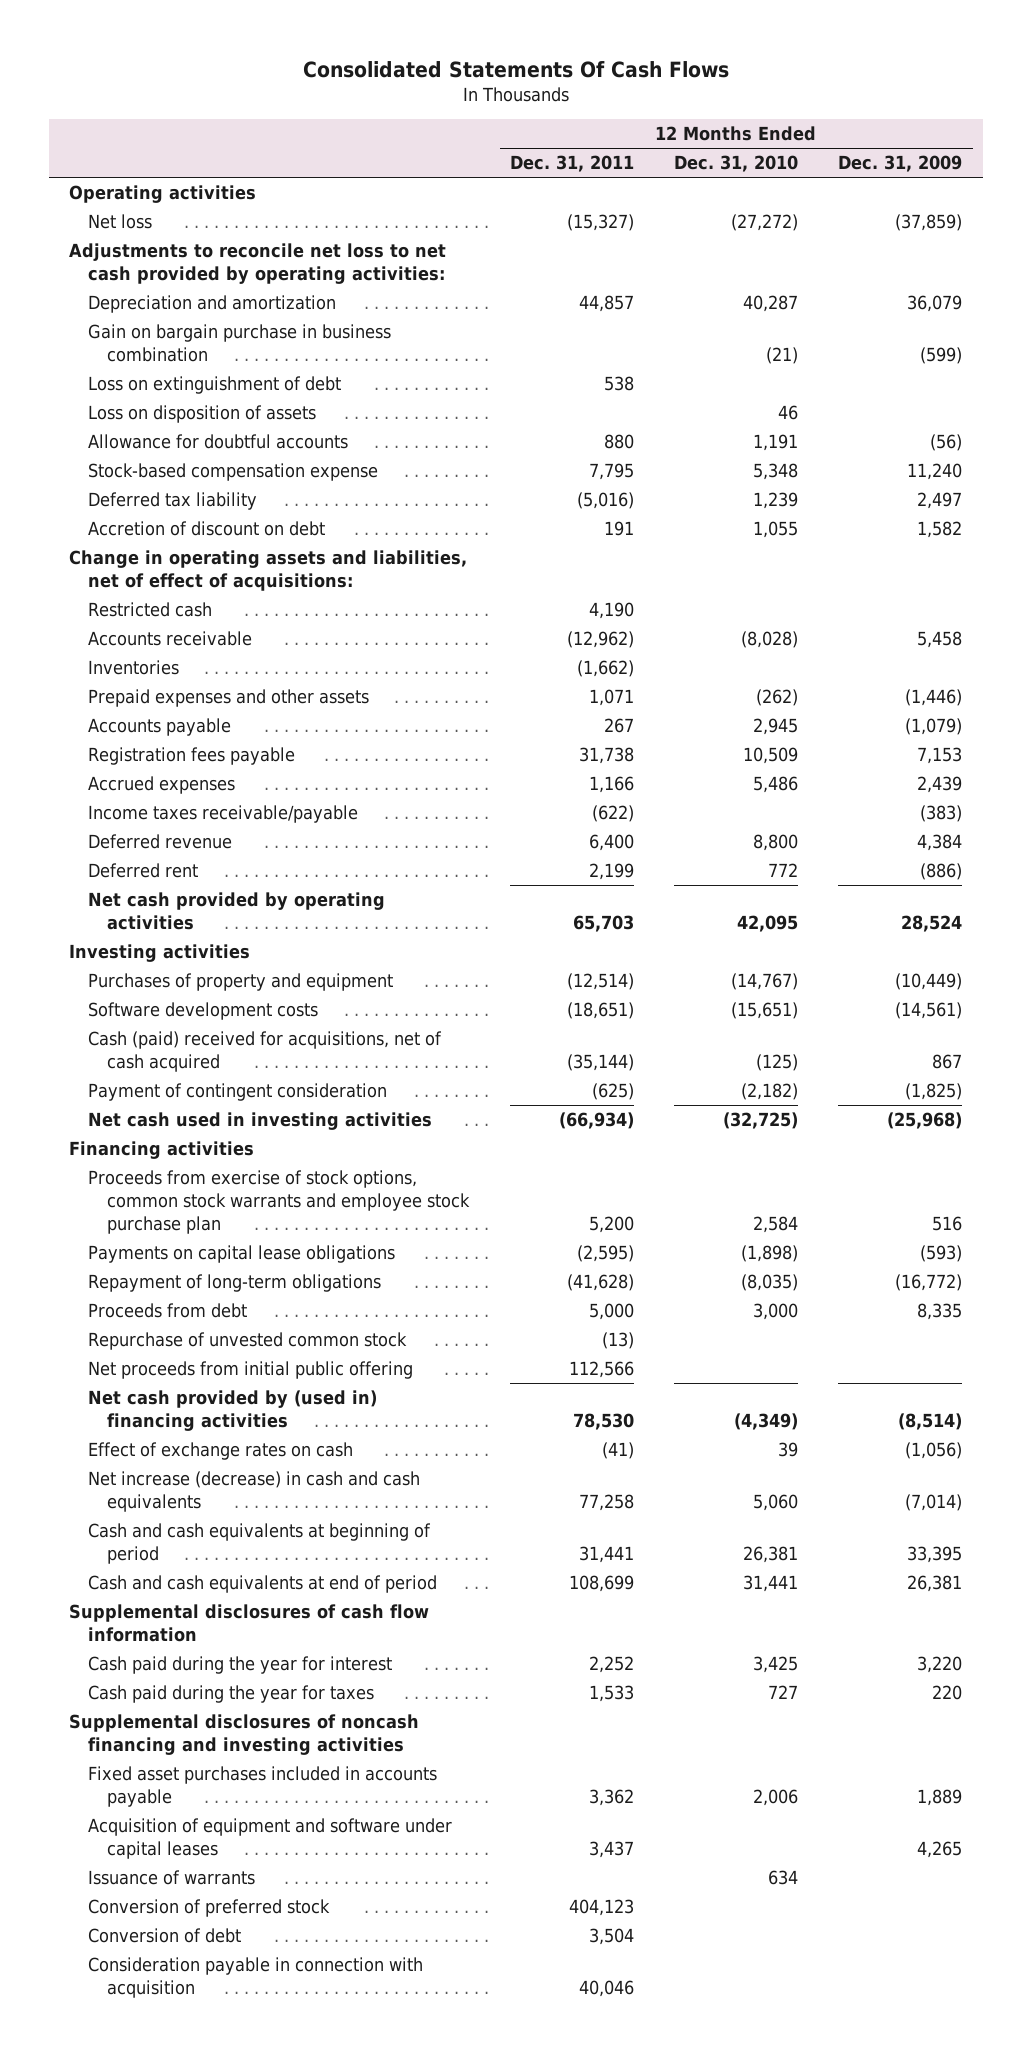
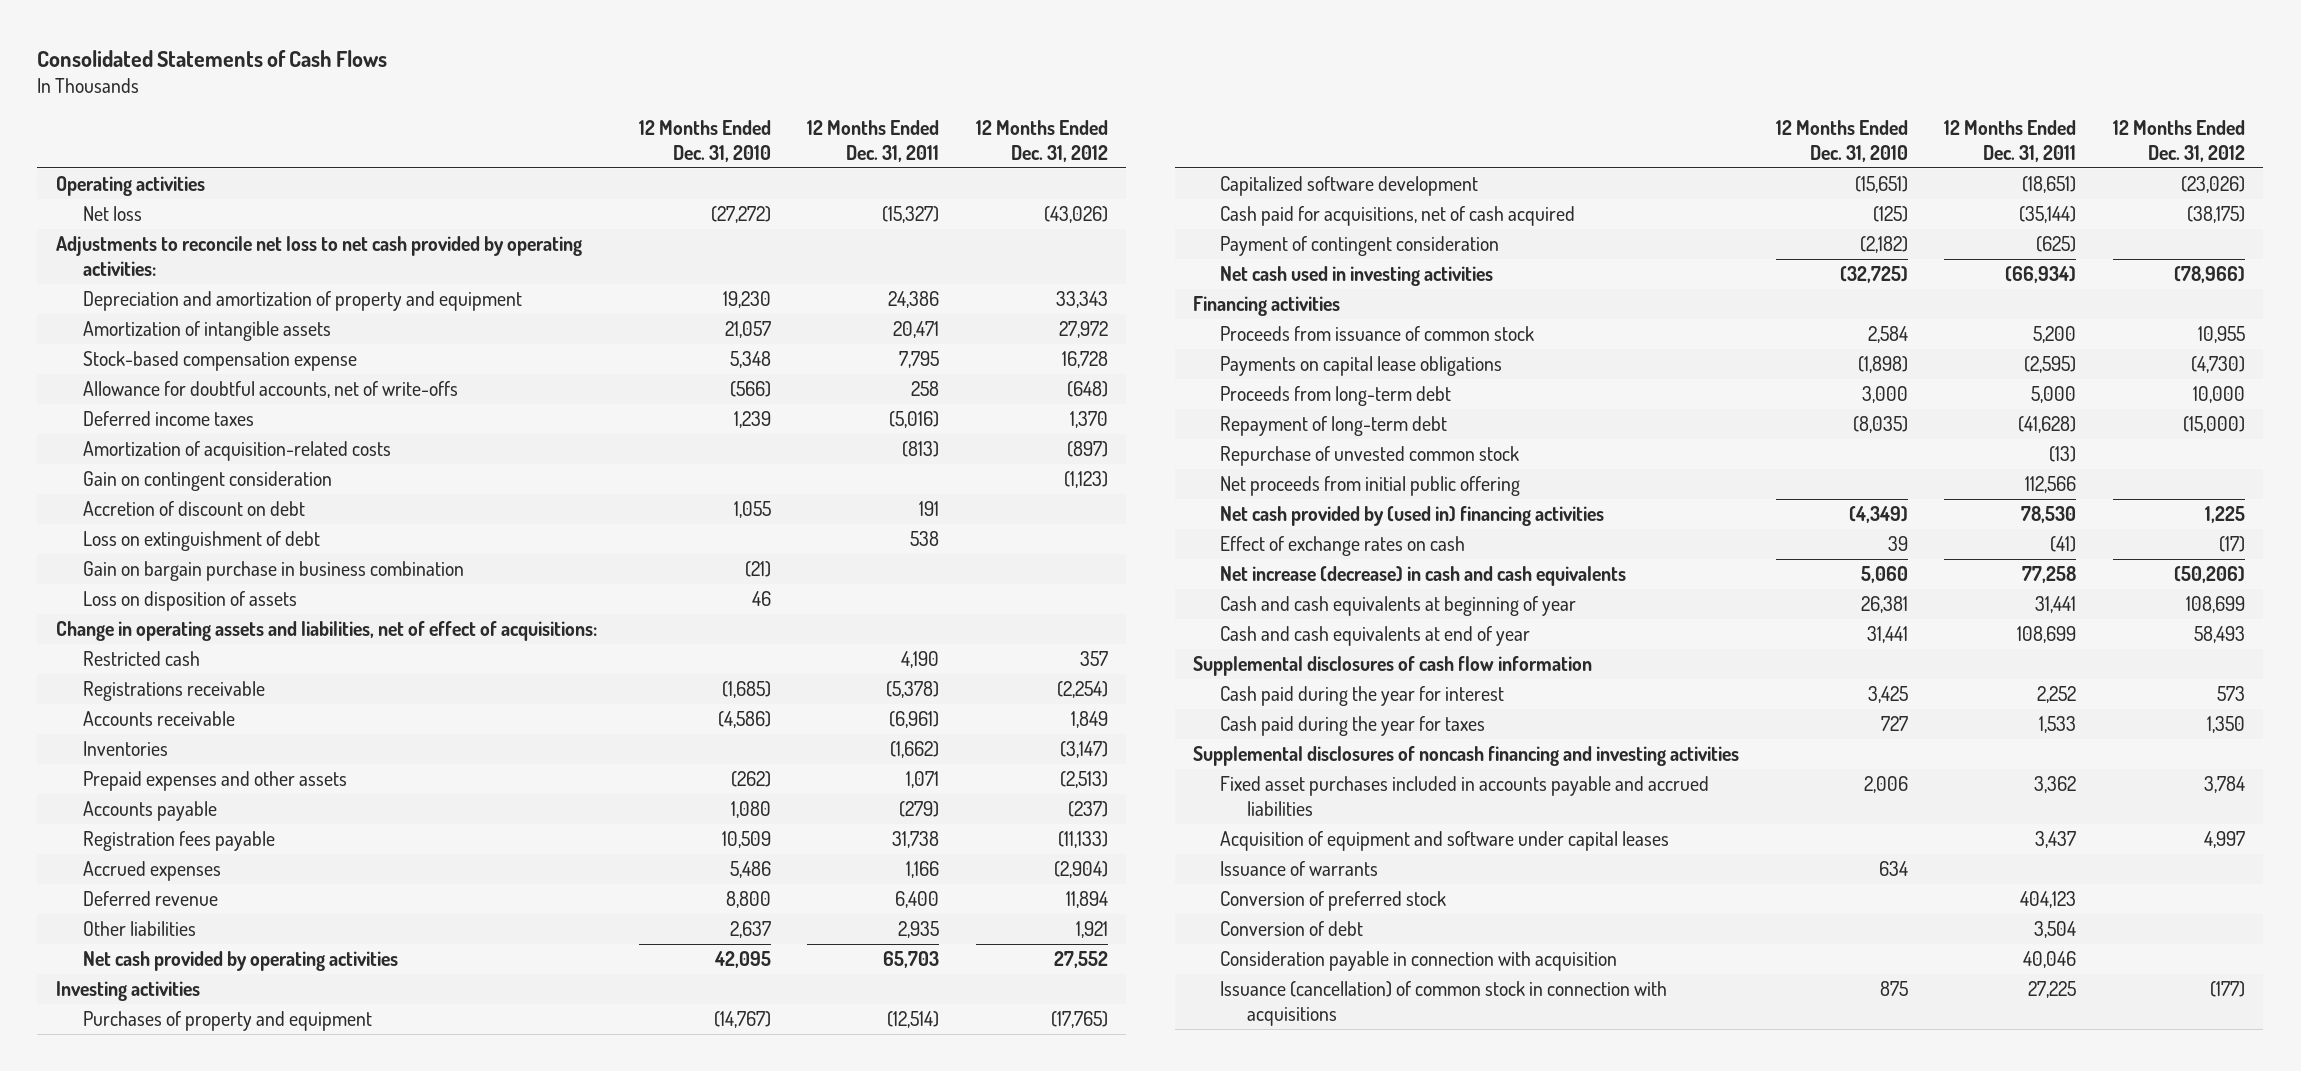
- Consolidated Statements Of Cash Flows
+ Consolidated Statements of Cash Flows
- | 12 Months Ended Dec. 31, 2011 | 12 Months Ended Dec. 31, 2010 | 12 Months Ended Dec. 31, 2009
+ | 12 Months Ended Dec. 31, 2010 | 12 Months Ended Dec. 31, 2011 | 12 Months Ended Dec. 31, 2012
- Depreciation and amortization | 44,857 | 40,287 | 36,079
- Allowance for doubtful accounts | 880 | 1,191 | (56)
+ Depreciation and amortization of property and equipment | 19,230 | 24,386 | 33,343
+ Amortization of intangible assets | 21,057 | 20,471 | 27,972
- Deferred tax liability | (5,016) | 1,239 | 2,497
+ Allowance for doubtful accounts, net of write-offs | (566) | 258 | (648)
+ Deferred income taxes | 1,239 | (5,016) | 1,370
+ Amortization of acquisition-related costs | | (813) | (897)
+ Gain on contingent consideration | | | (1,123)
moved down: Loss on extinguishment of debt | | 538 |
moved down: Gain on bargain purchase in business combination | (21) | |
moved down: Loss on disposition of assets | 46 | |
- Accounts receivable | (12,962) | (8,028) | 5,458
+ Registrations receivable | (1,685) | (5,378) | (2,254)
+ Accounts receivable | (4,586) | (6,961) | 1,849
- Accounts payable | 267 | 2,945 | (1,079)
+ Accounts payable | 1,080 | (279) | (237)
- Income taxes receivable/payable | (622) | | (383)
- Deferred rent | 2,199 | 772 | (886)
+ Other liabilities | 2,637 | 2,935 | 1,921
- Software development costs | (18,651) | (15,651) | (14,561)
- Cash (paid) received for acquisitions, net of cash acquired | (35,144) | (125) | 867
+ Capitalized software development | (15,651) | (18,651) | (23,026)
+ Cash paid for acquisitions, net of cash acquired | (125) | (35,144) | (38,175)
- Proceeds from exercise of stock options, common stock warrants and employee stock purchase plan | 5,200 | 2,584 | 516
+ Proceeds from issuance of common stock | 2,584 | 5,200 | 10,955
- Repayment of long-term obligations | (41,628) | (8,035) | (16,772)
- Proceeds from debt | 5,000 | 3,000 | 8,335
+ Proceeds from long-term debt | 3,000 | 5,000 | 10,000
+ Repayment of long-term debt | (8,035) | (41,628) | (15,000)
- Cash and cash equivalents at beginning of period | 31,441 | 26,381 | 33,395
- Cash and cash equivalents at end of period | 108,699 | 31,441 | 26,381
+ Cash and cash equivalents at beginning of year | 26,381 | 31,441 | 108,699
+ Cash and cash equivalents at end of year | 31,441 | 108,699 | 58,493
- Fixed asset purchases included in accounts payable | 3,362 | 2,006 | 1,889
+ Fixed asset purchases included in accounts payable and accrued liabilities | 2,006 | 3,362 | 3,784
+ Issuance (cancellation) of common stock in connection with acquisitions | 875 | 27,225 | (177)

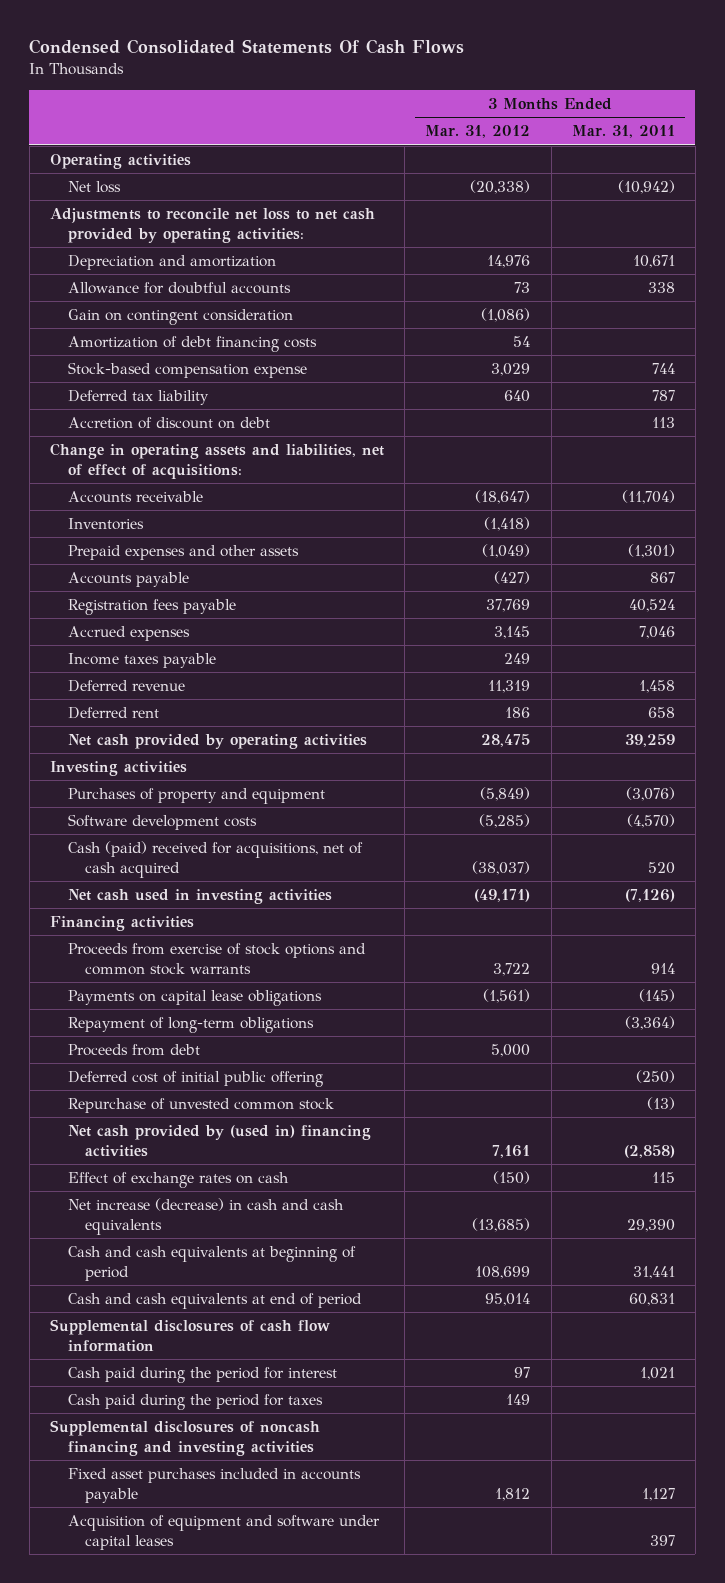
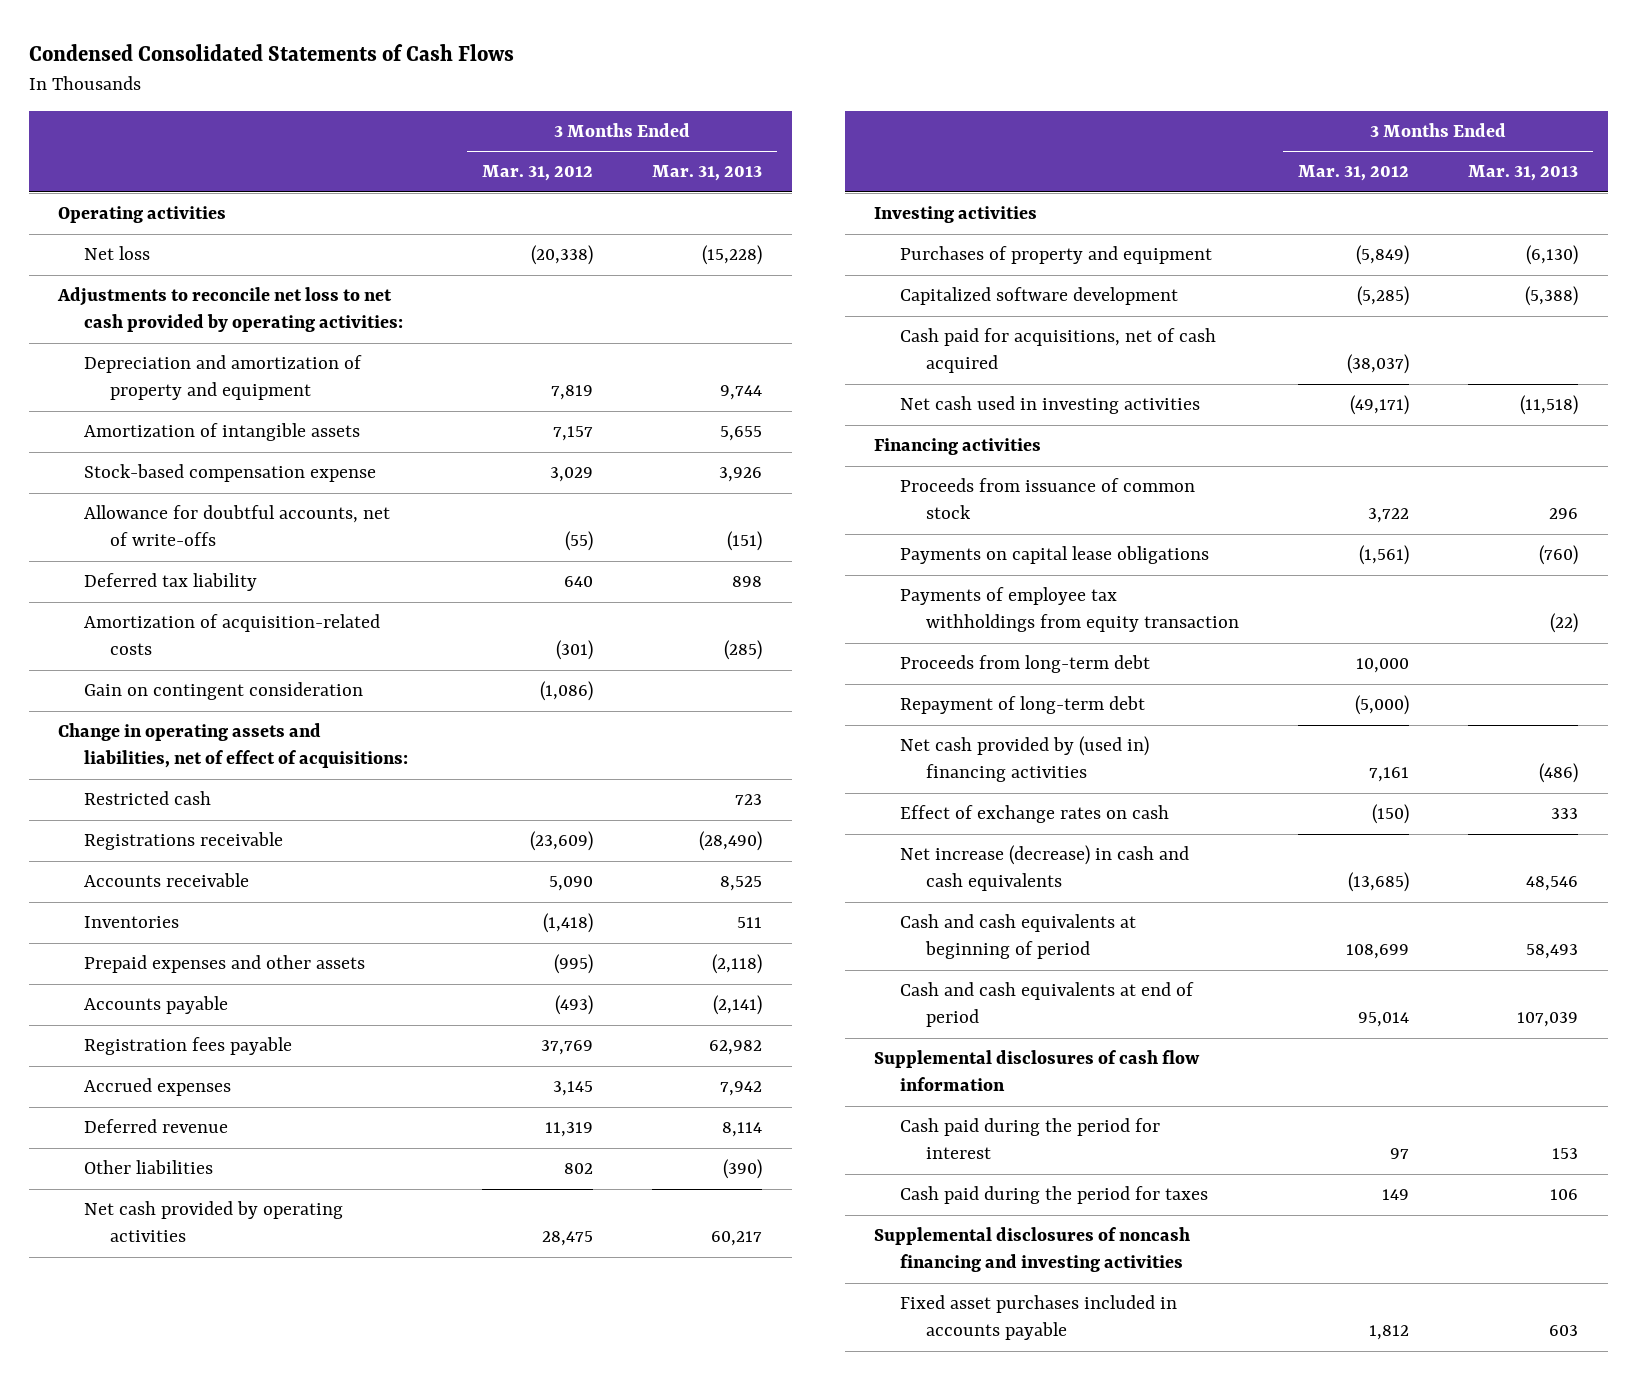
- Condensed Consolidated Statements Of Cash Flows
+ Condensed Consolidated Statements of Cash Flows
- | 3 Months Ended Mar. 31, 2012 | 3 Months Ended Mar. 31, 2011
+ | 3 Months Ended Mar. 31, 2012 | 3 Months Ended Mar. 31, 2013
- Depreciation and amortization | 14,976 | 10,671
- Allowance for doubtful accounts | 73 | 338
- Amortization of debt financing costs | 54 |
+ Depreciation and amortization of property and equipment | 7,819 | 9,744
+ Amortization of intangible assets | 7,157 | 5,655
+ Allowance for doubtful accounts, net of write-offs | (55) | (151)
- Accretion of discount on debt | | 113
+ Amortization of acquisition-related costs | (301) | (285)
moved down: Gain on contingent consideration | (1,086) |
- Accounts receivable | (18,647) | (11,704)
+ Restricted cash | | 723
+ Registrations receivable | (23,609) | (28,490)
+ Accounts receivable | 5,090 | 8,525
- Prepaid expenses and other assets | (1,049) | (1,301)
- Accounts payable | (427) | 867
+ Prepaid expenses and other assets | (995) | (2,118)
+ Accounts payable | (493) | (2,141)
- Income taxes payable | 249 |
- Deferred rent | 186 | 658
+ Other liabilities | 802 | (390)
- Software development costs | (5,285) | (4,570)
- Cash (paid) received for acquisitions, net of cash acquired | (38,037) | 520
+ Capitalized software development | (5,285) | (5,388)
+ Cash paid for acquisitions, net of cash acquired | (38,037) |
- Proceeds from exercise of stock options and common stock warrants | 3,722 | 914
+ Proceeds from issuance of common stock | 3,722 | 296
- Repayment of long-term obligations | | (3,364)
- Proceeds from debt | 5,000 |
- Deferred cost of initial public offering | | (250)
- Repurchase of unvested common stock | | (13)
+ Payments of employee tax withholdings from equity transaction | | (22)
+ Proceeds from long-term debt | 10,000 |
+ Repayment of long-term debt | (5,000) |
- Acquisition of equipment and software under capital leases | | 397

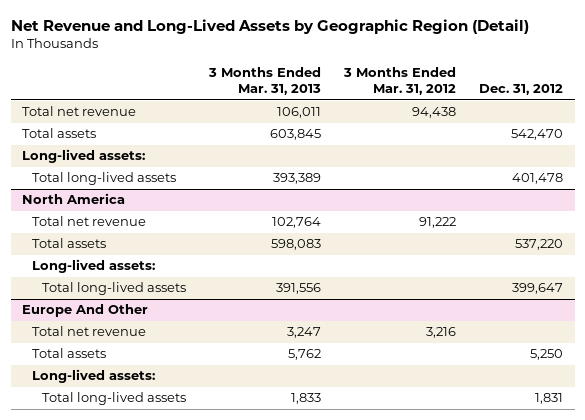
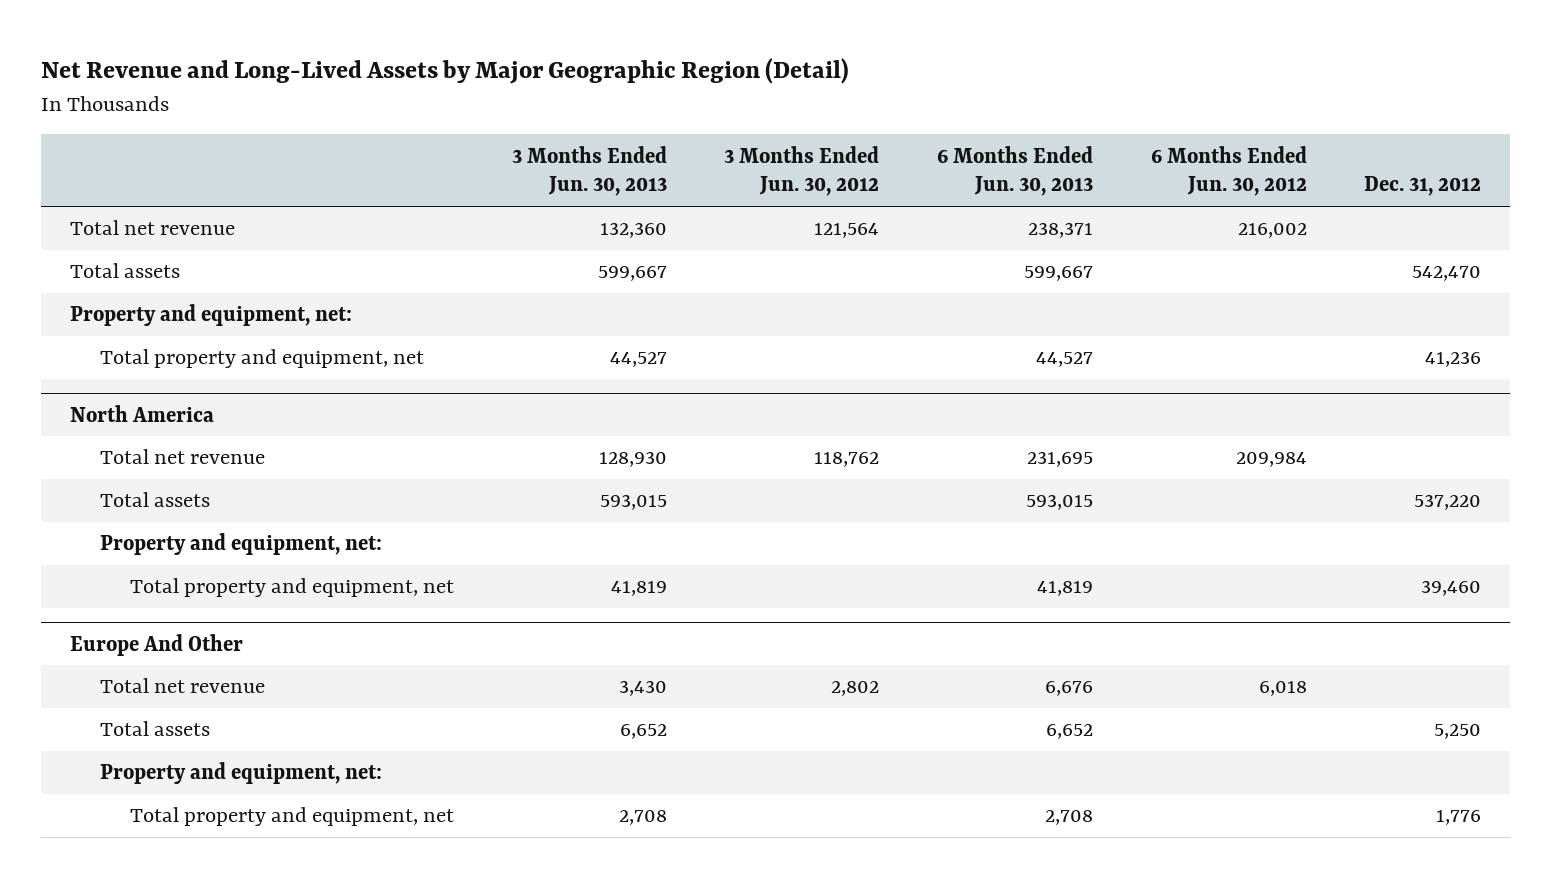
- Net Revenue and Long-Lived Assets by Geographic Region (Detail)
+ Net Revenue and Long-Lived Assets by Major Geographic Region (Detail)
- | 3 Months Ended Mar. 31, 2013 | 3 Months Ended Mar. 31, 2012 | Dec. 31, 2012
+ | 3 Months Ended Jun. 30, 2013 | 3 Months Ended Jun. 30, 2012 | 6 Months Ended Jun. 30, 2013 | 6 Months Ended Jun. 30, 2012 | Dec. 31, 2012
- Long-lived assets:
- Total long-lived assets | 393,389 | | 401,478
+ Property and equipment, net:
+ Total property and equipment, net | 44,527 | | 44,527 | | 41,236
@ North America
- Long-lived assets:
- Total long-lived assets | 391,556 | | 399,647
+ Property and equipment, net:
+ Total property and equipment, net | 41,819 | | 41,819 | | 39,460
@ Europe And Other
- Long-lived assets:
- Total long-lived assets | 1,833 | | 1,831
+ Property and equipment, net:
+ Total property and equipment, net | 2,708 | | 2,708 | | 1,776

